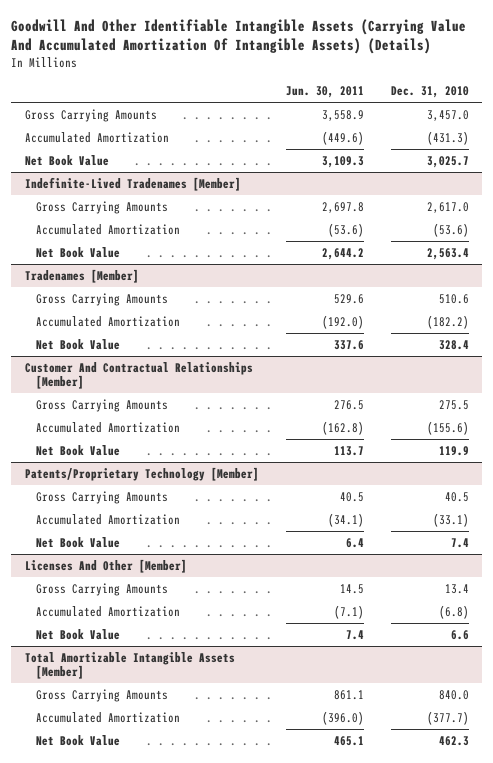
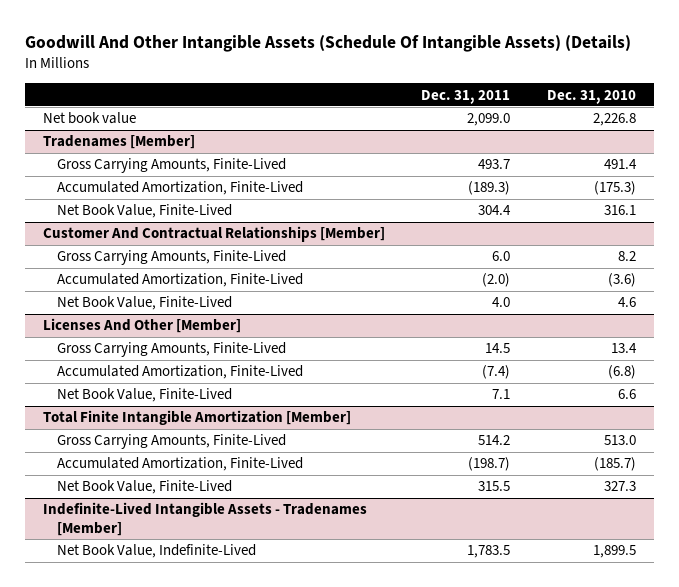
- Goodwill And Other Identifiable Intangible Assets (Carrying Value And Accumulated Amortization Of Intangible Assets) (Details)
+ Goodwill And Other Intangible Assets (Schedule Of Intangible Assets) (Details)
- | Jun. 30, 2011 | Dec. 31, 2010
+ | Dec. 31, 2011 | Dec. 31, 2010
- Gross Carrying Amounts | 3,558.9 | 3,457.0
- Accumulated Amortization | (449.6) | (431.3)
- Net Book Value | 3,109.3 | 3,025.7
- Indefinite-Lived Tradenames [Member]
- Gross Carrying Amounts | 2,697.8 | 2,617.0
- Accumulated Amortization | (53.6) | (53.6)
- Net Book Value | 2,644.2 | 2,563.4
+ Net book value | 2,099.0 | 2,226.8
@ Tradenames [Member]
- Gross Carrying Amounts | 529.6 | 510.6
- Accumulated Amortization | (192.0) | (182.2)
- Net Book Value | 337.6 | 328.4
+ Gross Carrying Amounts, Finite-Lived | 493.7 | 491.4
+ Accumulated Amortization, Finite-Lived | (189.3) | (175.3)
+ Net Book Value, Finite-Lived | 304.4 | 316.1
@ Customer And Contractual Relationships [Member]
- Gross Carrying Amounts | 276.5 | 275.5
- Accumulated Amortization | (162.8) | (155.6)
- Net Book Value | 113.7 | 119.9
- Patents/Proprietary Technology [Member]
- Gross Carrying Amounts | 40.5 | 40.5
- Accumulated Amortization | (34.1) | (33.1)
- Net Book Value | 6.4 | 7.4
@ Customer And Contractual Relationships [Member]
+ Gross Carrying Amounts, Finite-Lived | 6.0 | 8.2
+ Accumulated Amortization, Finite-Lived | (2.0) | (3.6)
+ Net Book Value, Finite-Lived | 4.0 | 4.6
@ Licenses And Other [Member]
- Gross Carrying Amounts | 14.5 | 13.4
- Accumulated Amortization | (7.1) | (6.8)
- Net Book Value | 7.4 | 6.6
- Total Amortizable Intangible Assets [Member]
- Gross Carrying Amounts | 861.1 | 840.0
- Accumulated Amortization | (396.0) | (377.7)
- Net Book Value | 465.1 | 462.3
@ Licenses And Other [Member]
+ Gross Carrying Amounts, Finite-Lived | 14.5 | 13.4
+ Accumulated Amortization, Finite-Lived | (7.4) | (6.8)
+ Net Book Value, Finite-Lived | 7.1 | 6.6
+ Total Finite Intangible Amortization [Member]
+ Gross Carrying Amounts, Finite-Lived | 514.2 | 513.0
+ Accumulated Amortization, Finite-Lived | (198.7) | (185.7)
+ Net Book Value, Finite-Lived | 315.5 | 327.3
+ Indefinite-Lived Intangible Assets - Tradenames [Member]
+ Net Book Value, Indefinite-Lived | 1,783.5 | 1,899.5

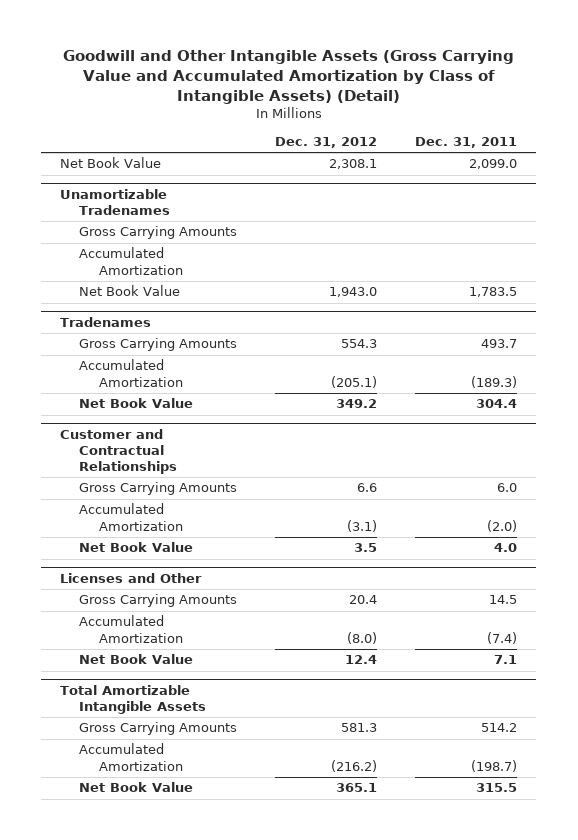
- Goodwill And Other Intangible Assets (Schedule Of Intangible Assets) (Details)
+ Goodwill and Other Intangible Assets (Gross Carrying Value and Accumulated Amortization by Class of Intangible Assets) (Detail)
- | Dec. 31, 2011 | Dec. 31, 2010
+ | Dec. 31, 2012 | Dec. 31, 2011
- Net book value | 2,099.0 | 2,226.8
- Tradenames [Member]
- Gross Carrying Amounts, Finite-Lived | 493.7 | 491.4
- Accumulated Amortization, Finite-Lived | (189.3) | (175.3)
- Net Book Value, Finite-Lived | 304.4 | 316.1
- Customer And Contractual Relationships [Member]
- Gross Carrying Amounts, Finite-Lived | 6.0 | 8.2
- Accumulated Amortization, Finite-Lived | (2.0) | (3.6)
- Net Book Value, Finite-Lived | 4.0 | 4.6
- Licenses And Other [Member]
- Gross Carrying Amounts, Finite-Lived | 14.5 | 13.4
- Accumulated Amortization, Finite-Lived | (7.4) | (6.8)
- Net Book Value, Finite-Lived | 7.1 | 6.6
- Total Finite Intangible Amortization [Member]
- Gross Carrying Amounts, Finite-Lived | 514.2 | 513.0
- Accumulated Amortization, Finite-Lived | (198.7) | (185.7)
- Net Book Value, Finite-Lived | 315.5 | 327.3
- Indefinite-Lived Intangible Assets - Tradenames [Member]
- Net Book Value, Indefinite-Lived | 1,783.5 | 1,899.5
+ Net Book Value | 2,308.1 | 2,099.0
+ Unamortizable Tradenames
+ Gross Carrying Amounts
+ Accumulated Amortization
+ Net Book Value | 1,943.0 | 1,783.5
+ Tradenames
+ Gross Carrying Amounts | 554.3 | 493.7
+ Accumulated Amortization | (205.1) | (189.3)
+ Net Book Value | 349.2 | 304.4
+ Customer and Contractual Relationships
+ Gross Carrying Amounts | 6.6 | 6.0
+ Accumulated Amortization | (3.1) | (2.0)
+ Net Book Value | 3.5 | 4.0
+ Licenses and Other
+ Gross Carrying Amounts | 20.4 | 14.5
+ Accumulated Amortization | (8.0) | (7.4)
+ Net Book Value | 12.4 | 7.1
+ Total Amortizable Intangible Assets
+ Gross Carrying Amounts | 581.3 | 514.2
+ Accumulated Amortization | (216.2) | (198.7)
+ Net Book Value | 365.1 | 315.5

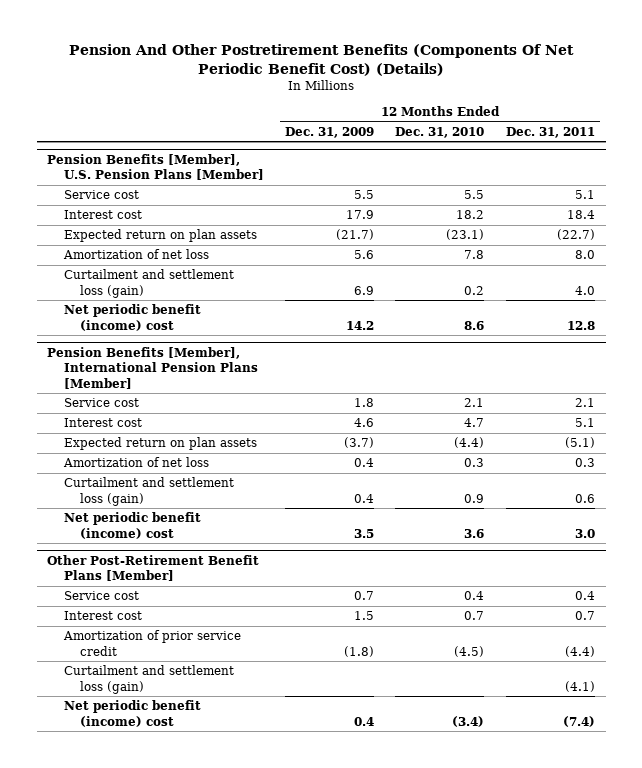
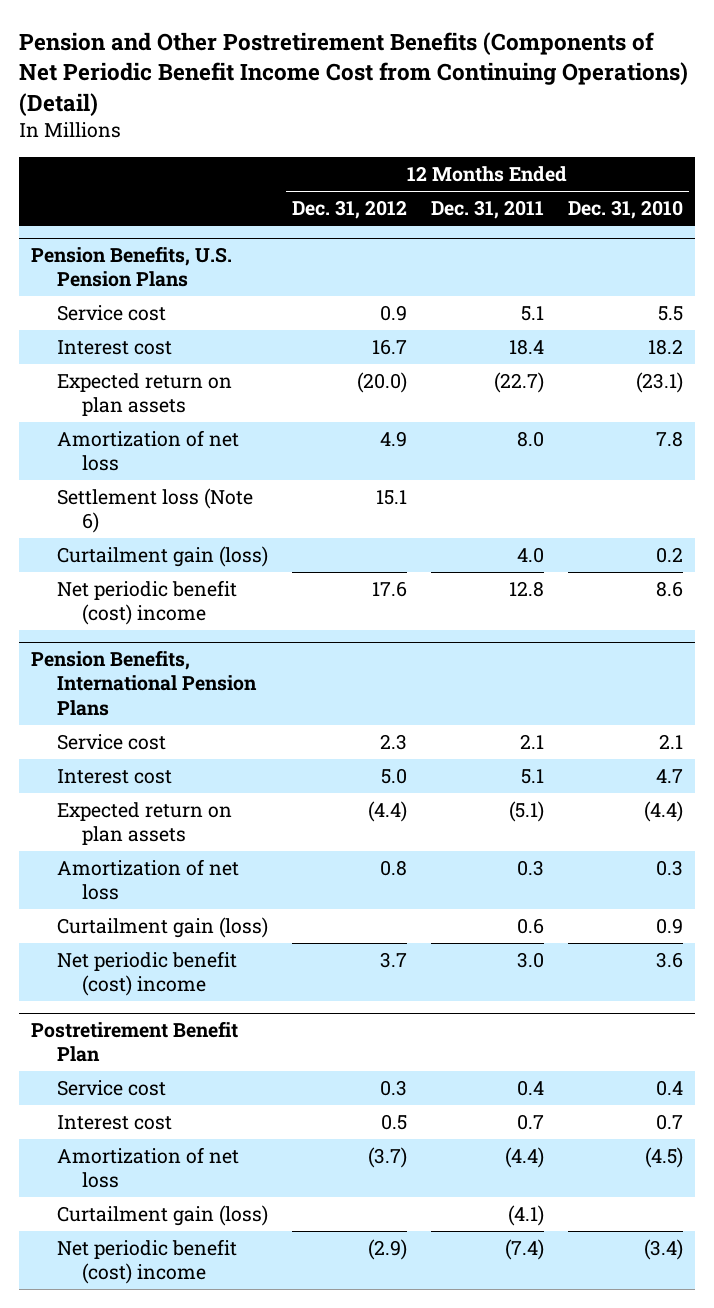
- Pension And Other Postretirement Benefits (Components Of Net Periodic Benefit Cost) (Details)
+ Pension and Other Postretirement Benefits (Components of Net Periodic Benefit Income Cost from Continuing Operations) (Detail)
- | 12 Months Ended Dec. 31, 2009 | 12 Months Ended Dec. 31, 2010 | 12 Months Ended Dec. 31, 2011
+ | 12 Months Ended Dec. 31, 2012 | 12 Months Ended Dec. 31, 2011 | 12 Months Ended Dec. 31, 2010
- Pension Benefits [Member], U.S. Pension Plans [Member]
+ Pension Benefits, U.S. Pension Plans
- Curtailment and settlement loss (gain) | 6.9 | 0.2 | 4.0
- Net periodic benefit (income) cost | 14.2 | 8.6 | 12.8
- Pension Benefits [Member], International Pension Plans [Member]
+ Settlement loss (Note 6) | 15.1 | |
+ Curtailment gain (loss) | | 4.0 | 0.2
+ Net periodic benefit (cost) income | 17.6 | 12.8 | 8.6
+ Pension Benefits, International Pension Plans
- Curtailment and settlement loss (gain) | 0.4 | 0.9 | 0.6
- Net periodic benefit (income) cost | 3.5 | 3.6 | 3.0
- Other Post-Retirement Benefit Plans [Member]
+ Curtailment gain (loss) | | 0.6 | 0.9
+ Net periodic benefit (cost) income | 3.7 | 3.0 | 3.6
+ Postretirement Benefit Plan
- Amortization of prior service credit | (1.8) | (4.5) | (4.4)
- Curtailment and settlement loss (gain) | | | (4.1)
- Net periodic benefit (income) cost | 0.4 | (3.4) | (7.4)
+ Amortization of net loss | (3.7) | (4.4) | (4.5)
+ Curtailment gain (loss) | | (4.1) |
+ Net periodic benefit (cost) income | (2.9) | (7.4) | (3.4)

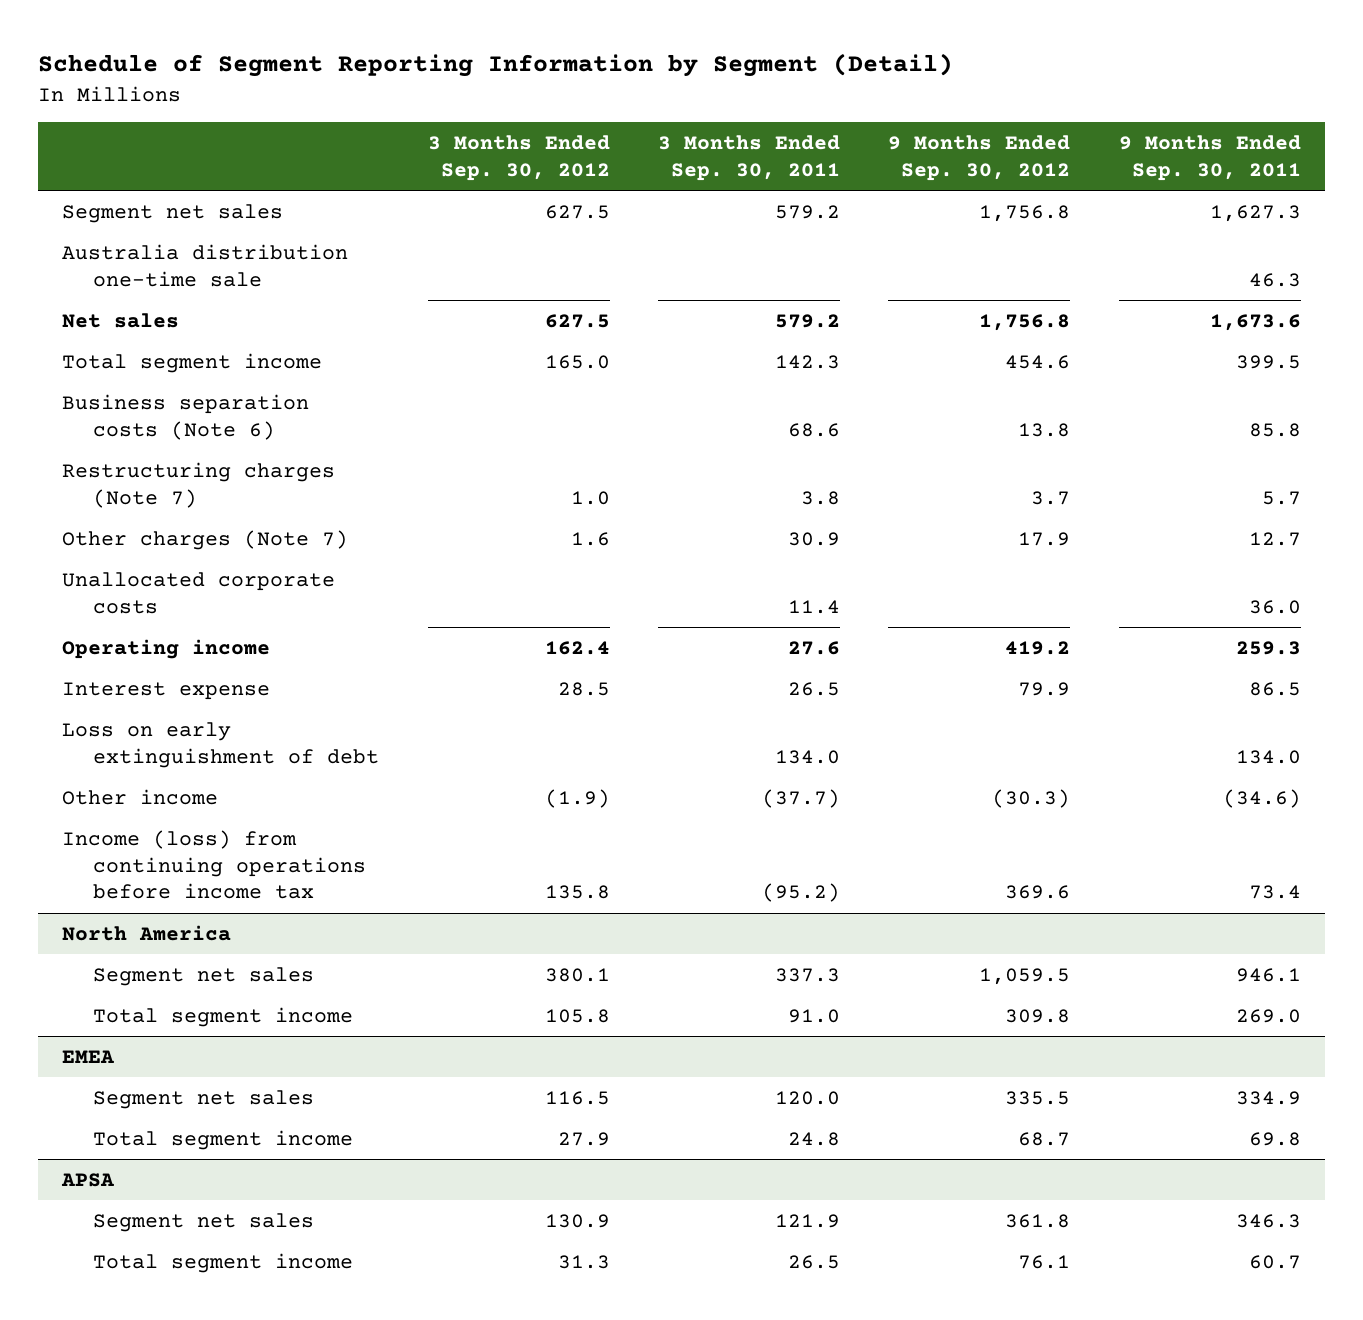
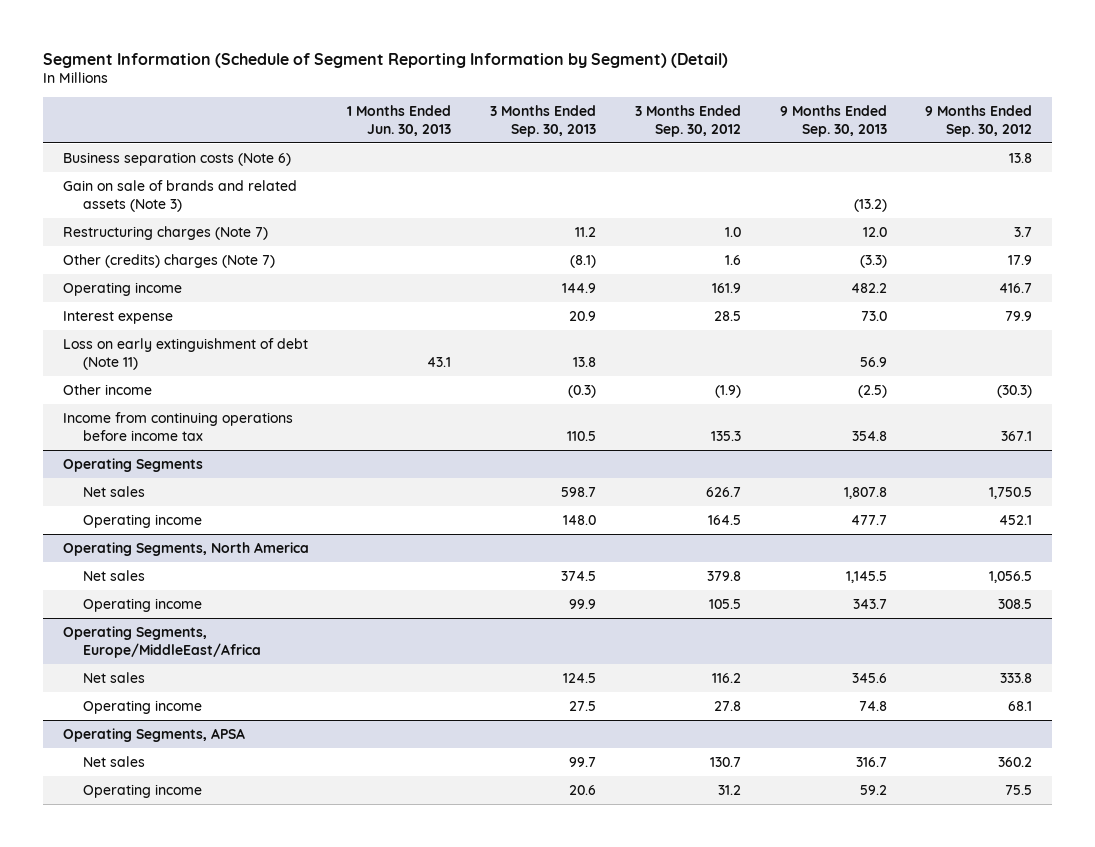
- Schedule of Segment Reporting Information by Segment (Detail)
+ Segment Information (Schedule of Segment Reporting Information by Segment) (Detail)
- | 3 Months Ended Sep. 30, 2012 | 3 Months Ended Sep. 30, 2011 | 9 Months Ended Sep. 30, 2012 | 9 Months Ended Sep. 30, 2011
+ | 1 Months Ended Jun. 30, 2013 | 3 Months Ended Sep. 30, 2013 | 3 Months Ended Sep. 30, 2012 | 9 Months Ended Sep. 30, 2013 | 9 Months Ended Sep. 30, 2012
- Segment net sales | 627.5 | 579.2 | 1,756.8 | 1,627.3
- Australia distribution one-time sale | | | | 46.3
- Net sales | 627.5 | 579.2 | 1,756.8 | 1,673.6
- Total segment income | 165.0 | 142.3 | 454.6 | 399.5
+ Gain on sale of brands and related assets (Note 3) | | | | (13.2) |
- Other charges (Note 7) | 1.6 | 30.9 | 17.9 | 12.7
- Unallocated corporate costs | | 11.4 | | 36.0
- Operating income | 162.4 | 27.6 | 419.2 | 259.3
+ Other (credits) charges (Note 7) | | (8.1) | 1.6 | (3.3) | 17.9
+ Operating income | | 144.9 | 161.9 | 482.2 | 416.7
- Loss on early extinguishment of debt | | 134.0 | | 134.0
+ Loss on early extinguishment of debt (Note 11) | 43.1 | 13.8 | | 56.9 |
- Income (loss) from continuing operations before income tax | 135.8 | (95.2) | 369.6 | 73.4
- North America
- Segment net sales | 380.1 | 337.3 | 1,059.5 | 946.1
- Total segment income | 105.8 | 91.0 | 309.8 | 269.0
- EMEA
- Segment net sales | 116.5 | 120.0 | 335.5 | 334.9
- Total segment income | 27.9 | 24.8 | 68.7 | 69.8
- APSA
- Segment net sales | 130.9 | 121.9 | 361.8 | 346.3
- Total segment income | 31.3 | 26.5 | 76.1 | 60.7
+ Income from continuing operations before income tax | | 110.5 | 135.3 | 354.8 | 367.1
+ Operating Segments
+ Net sales | | 598.7 | 626.7 | 1,807.8 | 1,750.5
+ Operating income | | 148.0 | 164.5 | 477.7 | 452.1
+ Operating Segments, North America
+ Net sales | | 374.5 | 379.8 | 1,145.5 | 1,056.5
+ Operating income | | 99.9 | 105.5 | 343.7 | 308.5
+ Operating Segments, Europe/MiddleEast/Africa
+ Net sales | | 124.5 | 116.2 | 345.6 | 333.8
+ Operating income | | 27.5 | 27.8 | 74.8 | 68.1
+ Operating Segments, APSA
+ Net sales | | 99.7 | 130.7 | 316.7 | 360.2
+ Operating income | | 20.6 | 31.2 | 59.2 | 75.5

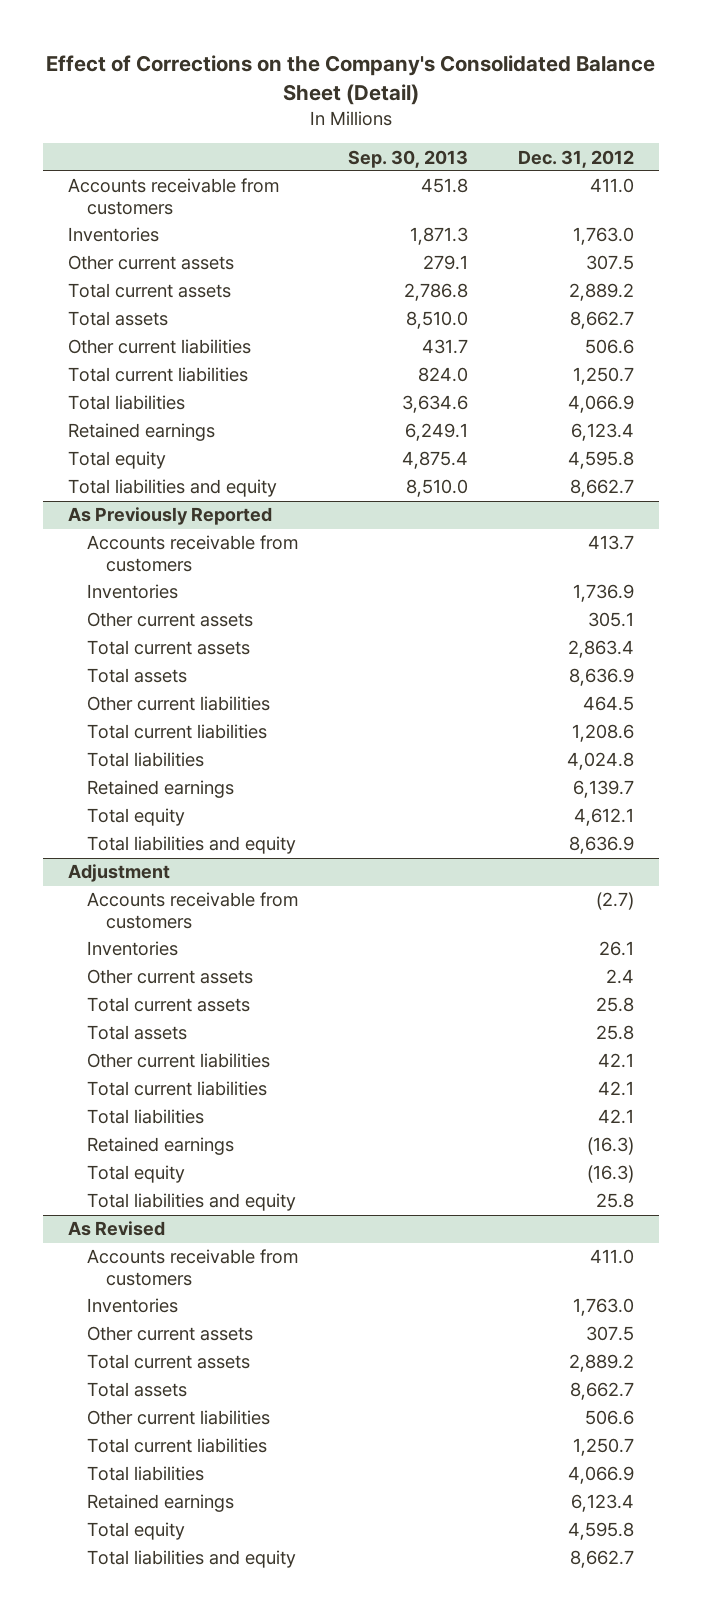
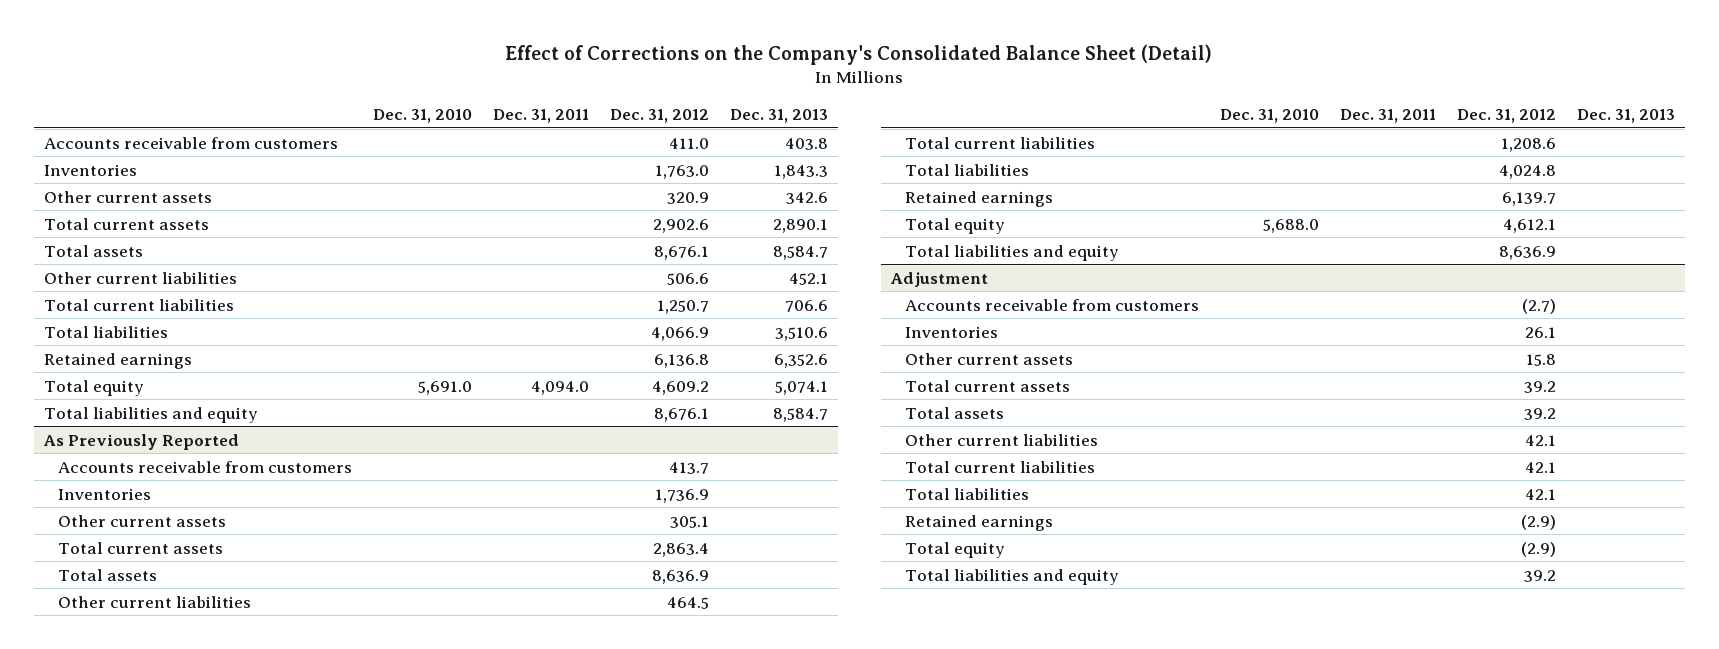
- | Sep. 30, 2013 | Dec. 31, 2012
+ | Dec. 31, 2010 | Dec. 31, 2011 | Dec. 31, 2012 | Dec. 31, 2013
- Other current assets | 279.1 | 307.5
- Total current assets | 2,786.8 | 2,889.2
- Total assets | 8,510.0 | 8,662.7
+ Other current assets | | | 320.9 | 342.6
+ Total current assets | | | 2,902.6 | 2,890.1
+ Total assets | | | 8,676.1 | 8,584.7
- Retained earnings | 6,249.1 | 6,123.4
- Total equity | 4,875.4 | 4,595.8
- Total liabilities and equity | 8,510.0 | 8,662.7
+ Retained earnings | | | 6,136.8 | 6,352.6
+ Total equity | 5,691.0 | 4,094.0 | 4,609.2 | 5,074.1
+ Total liabilities and equity | | | 8,676.1 | 8,584.7
@ Adjustment
- Other current assets | | 2.4
- Total current assets | | 25.8
- Total assets | | 25.8
+ Other current assets | | | 15.8 |
+ Total current assets | | | 39.2 |
+ Total assets | | | 39.2 |
- Retained earnings | | (16.3)
- Total equity | | (16.3)
- Total liabilities and equity | | 25.8
- As Revised
- Accounts receivable from customers | | 411.0
- Inventories | | 1,763.0
- Other current assets | | 307.5
- Total current assets | | 2,889.2
- Total assets | | 8,662.7
- Other current liabilities | | 506.6
- Total current liabilities | | 1,250.7
- Total liabilities | | 4,066.9
- Retained earnings | | 6,123.4
- Total equity | | 4,595.8
- Total liabilities and equity | | 8,662.7
@ Adjustment
+ Retained earnings | | | (2.9) |
+ Total equity | | | (2.9) |
+ Total liabilities and equity | | | 39.2 |

